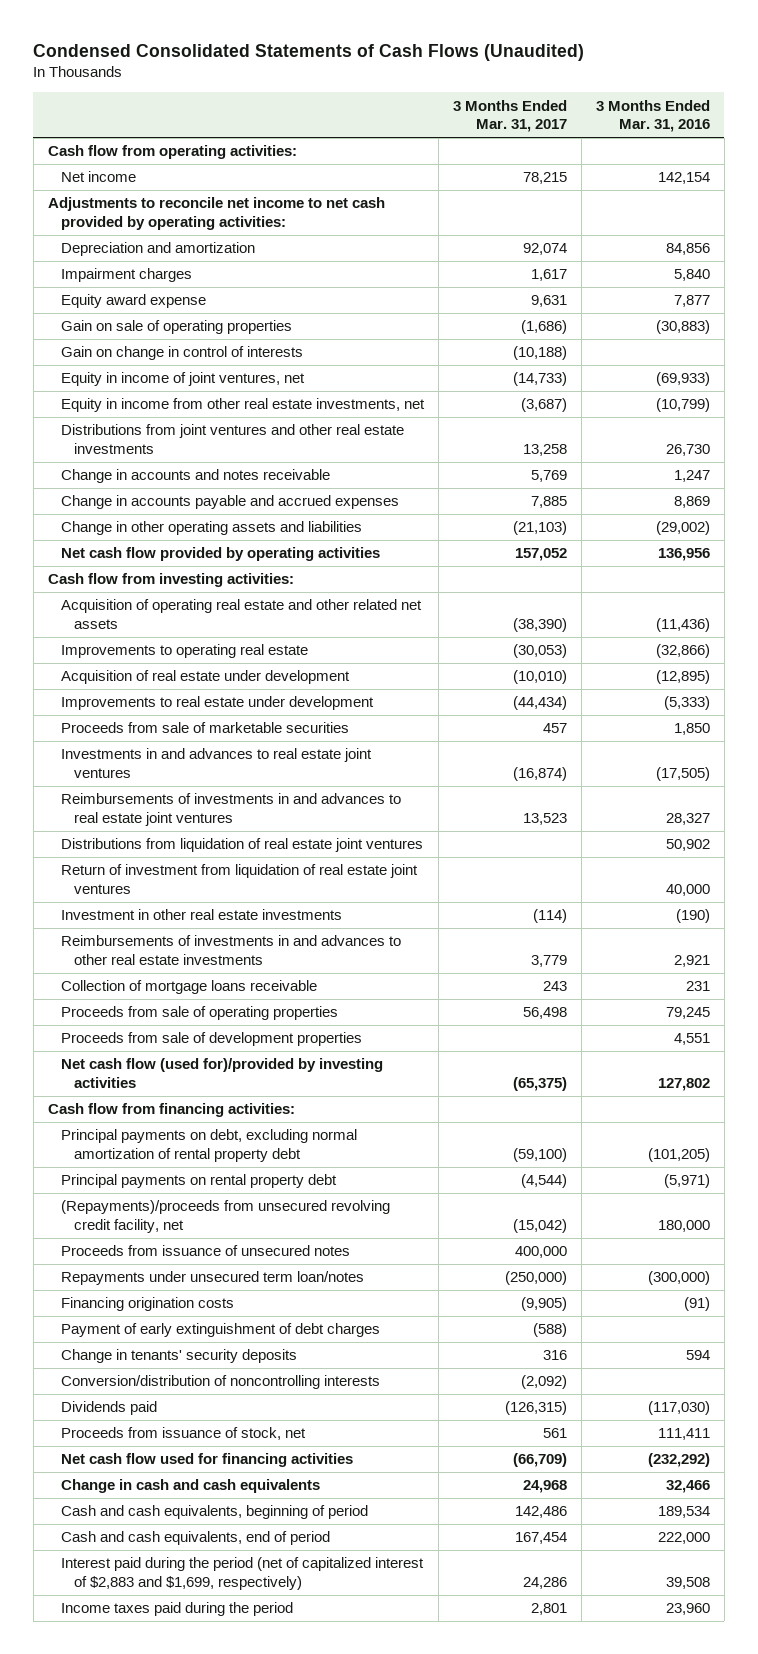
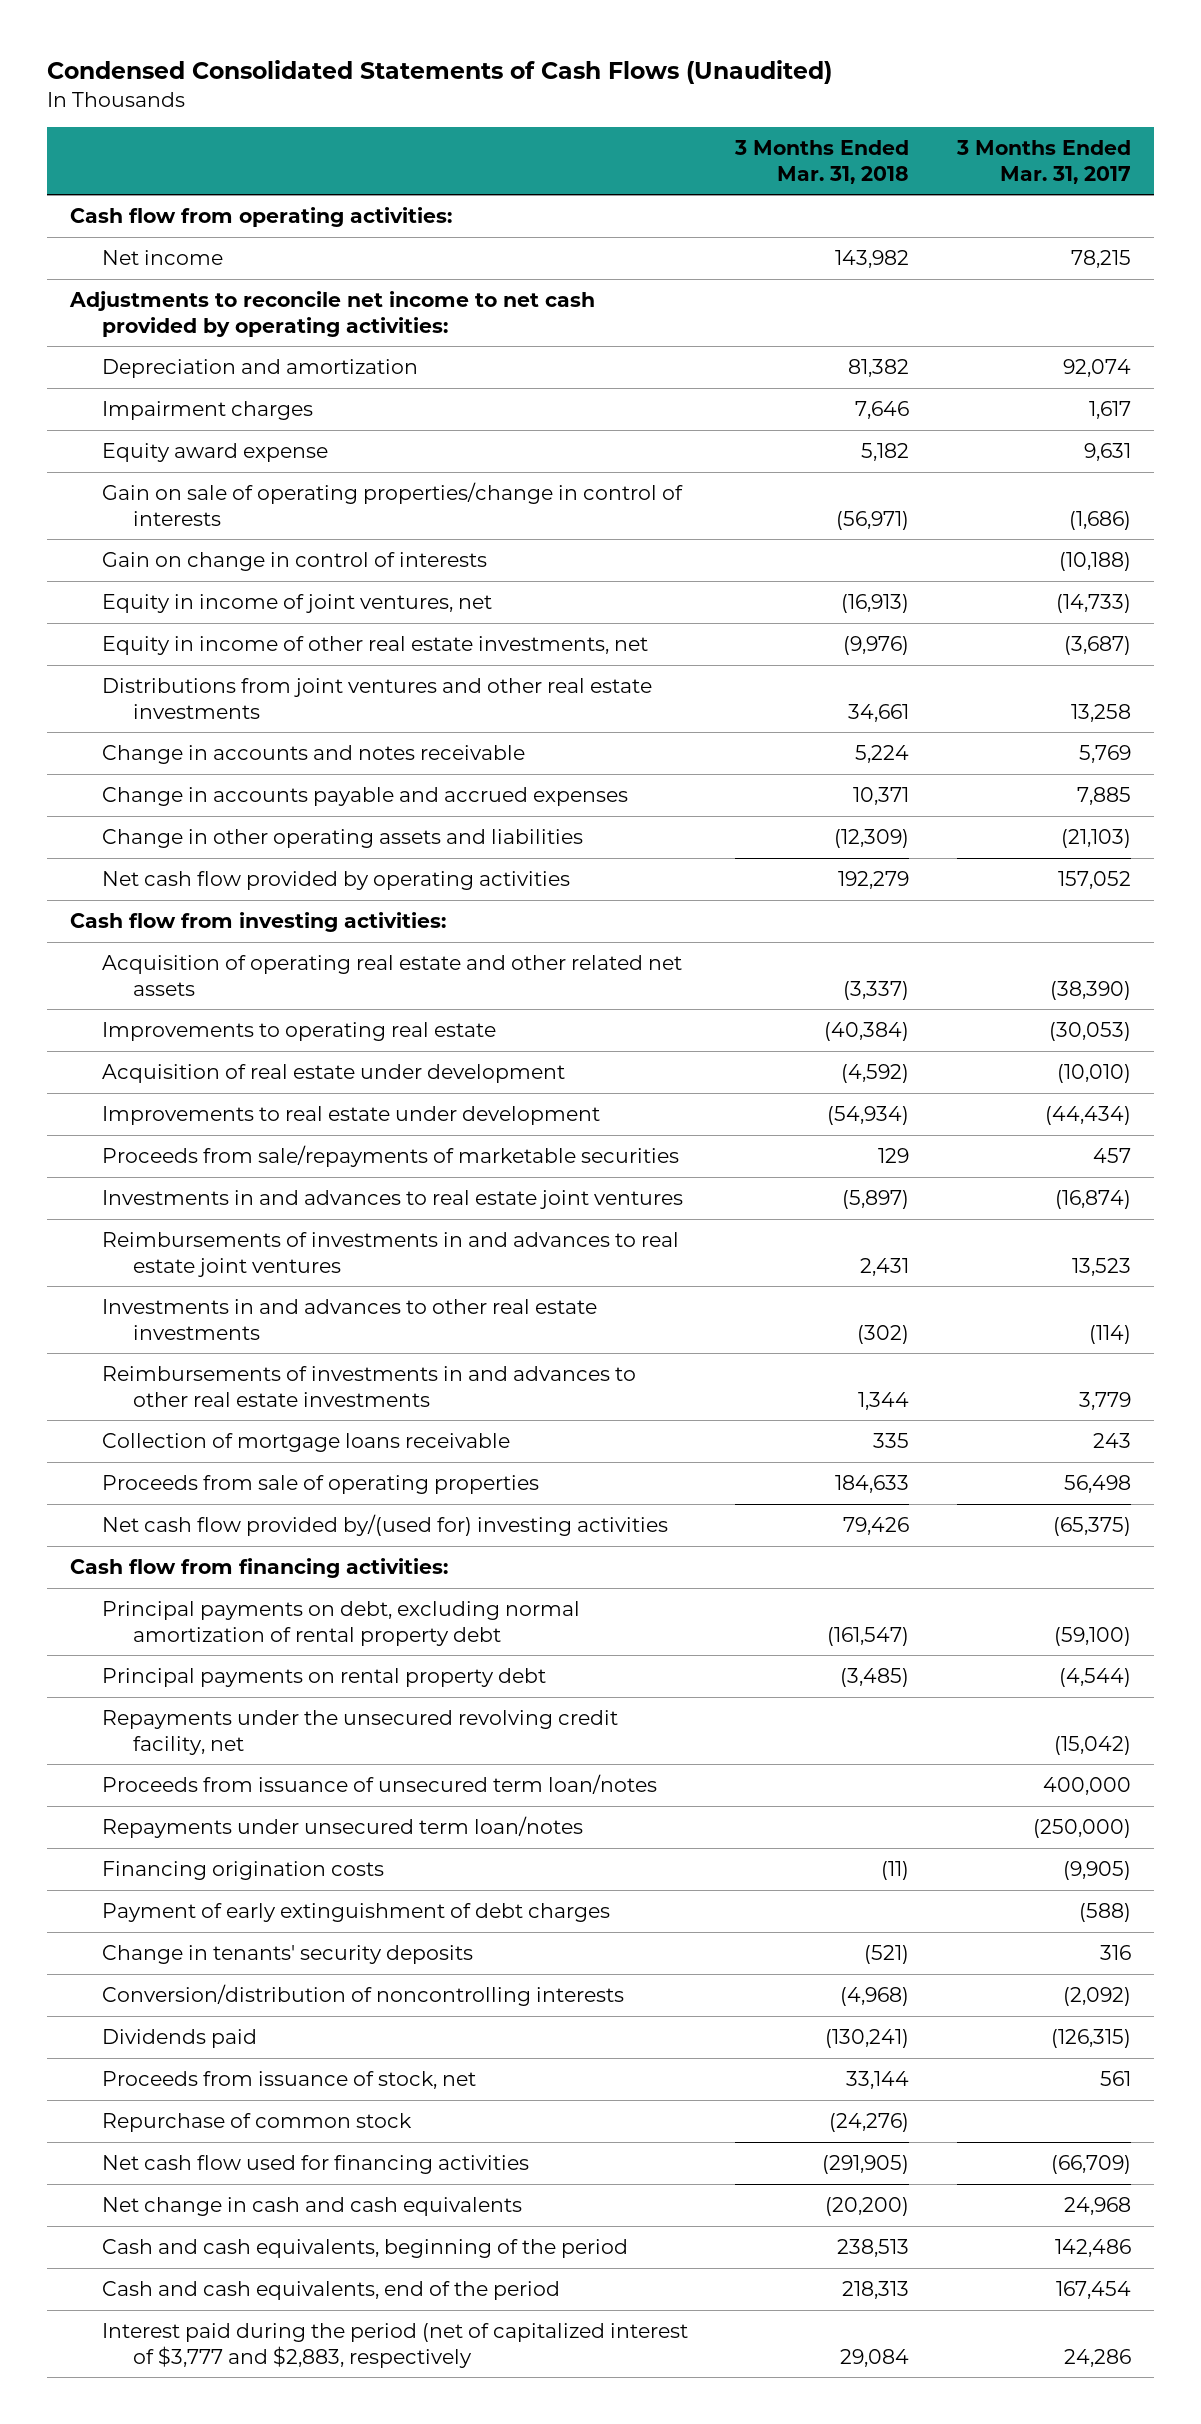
- | 3 Months Ended Mar. 31, 2017 | 3 Months Ended Mar. 31, 2016
+ | 3 Months Ended Mar. 31, 2018 | 3 Months Ended Mar. 31, 2017
- Gain on sale of operating properties | (1,686) | (30,883)
+ Gain on sale of operating properties/change in control of interests | (56,971) | (1,686)
- Equity in income from other real estate investments, net | (3,687) | (10,799)
+ Equity in income of other real estate investments, net | (9,976) | (3,687)
- Proceeds from sale of marketable securities | 457 | 1,850
+ Proceeds from sale/repayments of marketable securities | 129 | 457
- Distributions from liquidation of real estate joint ventures | | 50,902
- Return of investment from liquidation of real estate joint ventures | | 40,000
- Investment in other real estate investments | (114) | (190)
+ Investments in and advances to other real estate investments | (302) | (114)
- Proceeds from sale of development properties | | 4,551
- Net cash flow (used for)/provided by investing activities | (65,375) | 127,802
+ Net cash flow provided by/(used for) investing activities | 79,426 | (65,375)
- (Repayments)/proceeds from unsecured revolving credit facility, net | (15,042) | 180,000
- Proceeds from issuance of unsecured notes | 400,000 |
+ Repayments under the unsecured revolving credit facility, net | | (15,042)
+ Proceeds from issuance of unsecured term loan/notes | | 400,000
+ Repurchase of common stock | (24,276) |
- Change in cash and cash equivalents | 24,968 | 32,466
- Cash and cash equivalents, beginning of period | 142,486 | 189,534
- Cash and cash equivalents, end of period | 167,454 | 222,000
- Interest paid during the period (net of capitalized interest of $2,883 and $1,699, respectively) | 24,286 | 39,508
- Income taxes paid during the period | 2,801 | 23,960
+ Net change in cash and cash equivalents | (20,200) | 24,968
+ Cash and cash equivalents, beginning of the period | 238,513 | 142,486
+ Cash and cash equivalents, end of the period | 218,313 | 167,454
+ Interest paid during the period (net of capitalized interest of $3,777 and $2,883, respectively | 29,084 | 24,286

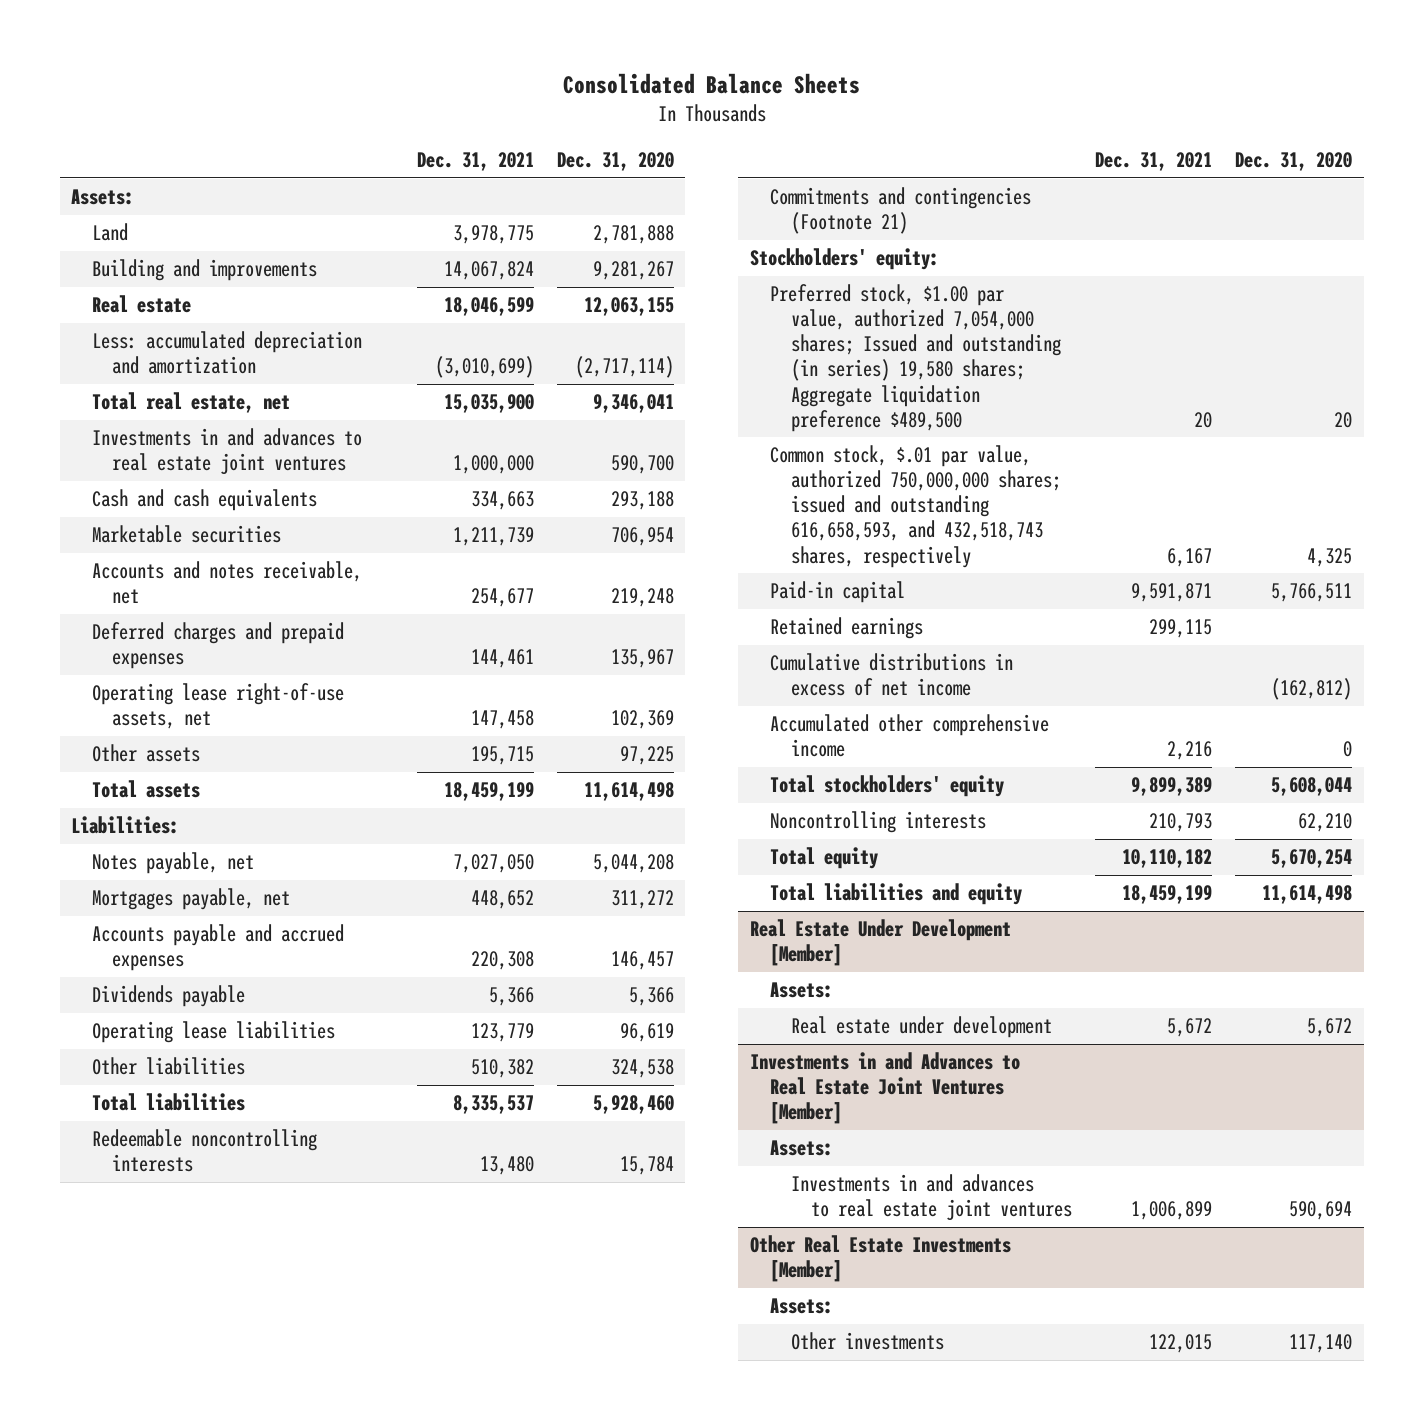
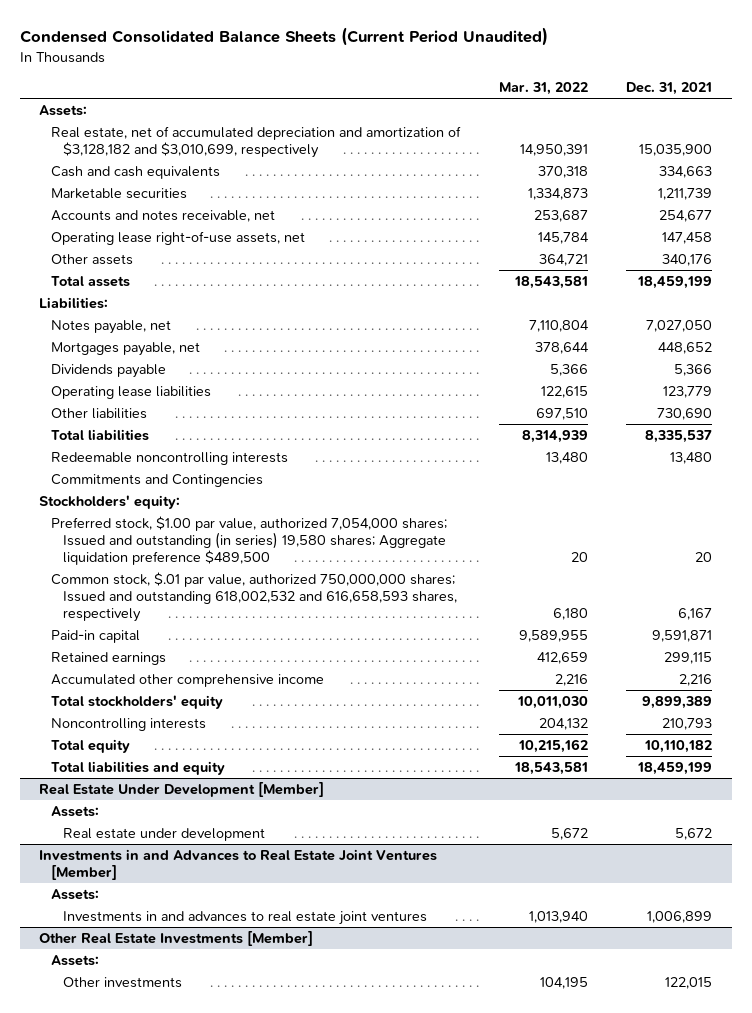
- Consolidated Balance Sheets
+ Condensed Consolidated Balance Sheets (Current Period Unaudited)
- | Dec. 31, 2021 | Dec. 31, 2020
+ | Mar. 31, 2022 | Dec. 31, 2021
- Land | 3,978,775 | 2,781,888
- Building and improvements | 14,067,824 | 9,281,267
- Real estate | 18,046,599 | 12,063,155
- Less: accumulated depreciation and amortization | (3,010,699) | (2,717,114)
- Total real estate, net | 15,035,900 | 9,346,041
- Investments in and advances to real estate joint ventures | 1,000,000 | 590,700
+ Real estate, net of accumulated depreciation and amortization of $3,128,182 and $3,010,699, respectively | 14,950,391 | 15,035,900
- Deferred charges and prepaid expenses | 144,461 | 135,967
- Other assets | 195,715 | 97,225
+ Other assets | 364,721 | 340,176
- Accounts payable and accrued expenses | 220,308 | 146,457
- Other liabilities | 510,382 | 324,538
+ Other liabilities | 697,510 | 730,690
- Commitments and contingencies (Footnote 21)
+ Commitments and Contingencies
- Common stock, $.01 par value, authorized 750,000,000 shares; issued and outstanding 616,658,593, and 432,518,743 shares, respectively | 6,167 | 4,325
+ Common stock, $.01 par value, authorized 750,000,000 shares; Issued and outstanding 618,002,532 and 616,658,593 shares, respectively | 6,180 | 6,167
- Cumulative distributions in excess of net income | | (162,812)

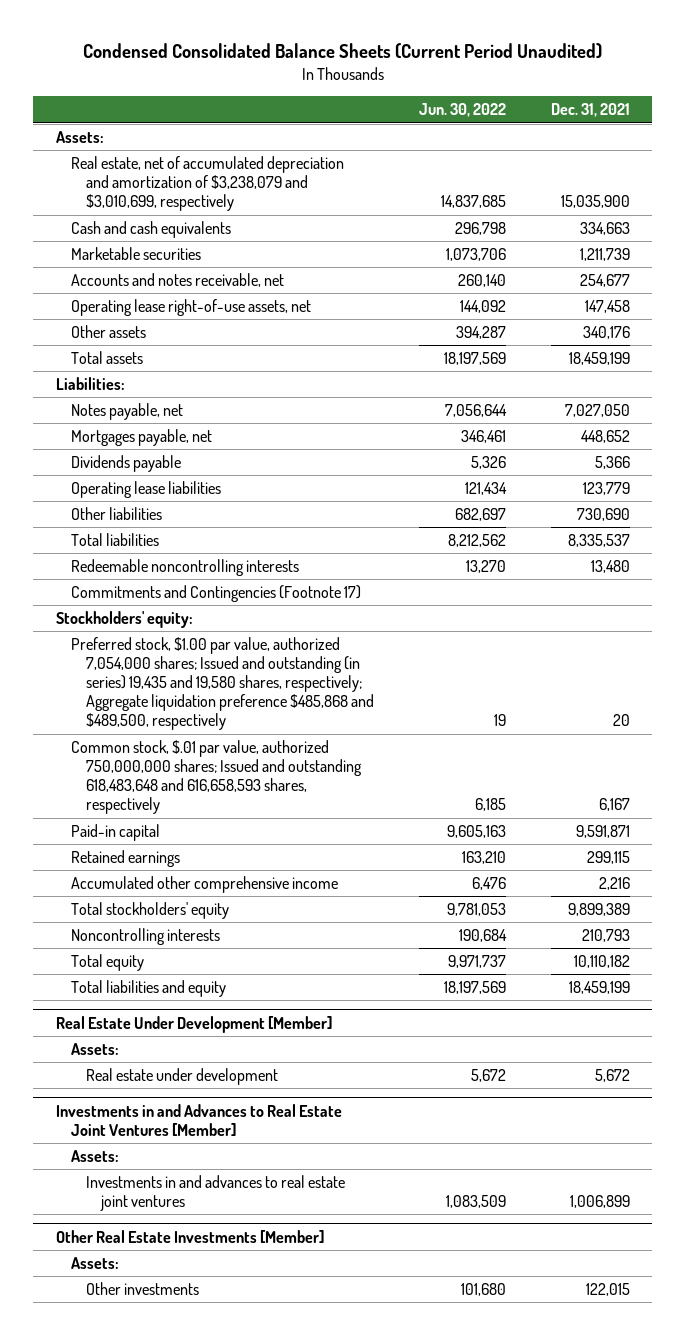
- | Mar. 31, 2022 | Dec. 31, 2021
+ | Jun. 30, 2022 | Dec. 31, 2021
- Real estate, net of accumulated depreciation and amortization of $3,128,182 and $3,010,699, respectively | 14,950,391 | 15,035,900
+ Real estate, net of accumulated depreciation and amortization of $3,238,079 and $3,010,699, respectively | 14,837,685 | 15,035,900
- Commitments and Contingencies
+ Commitments and Contingencies (Footnote 17)
- Preferred stock, $1.00 par value, authorized 7,054,000 shares; Issued and outstanding (in series) 19,580 shares; Aggregate liquidation preference $489,500 | 20 | 20
- Common stock, $.01 par value, authorized 750,000,000 shares; Issued and outstanding 618,002,532 and 616,658,593 shares, respectively | 6,180 | 6,167
+ Preferred stock, $1.00 par value, authorized 7,054,000 shares; Issued and outstanding (in series) 19,435 and 19,580 shares, respectively; Aggregate liquidation preference $485,868 and $489,500, respectively | 19 | 20
+ Common stock, $.01 par value, authorized 750,000,000 shares; Issued and outstanding 618,483,648 and 616,658,593 shares, respectively | 6,185 | 6,167

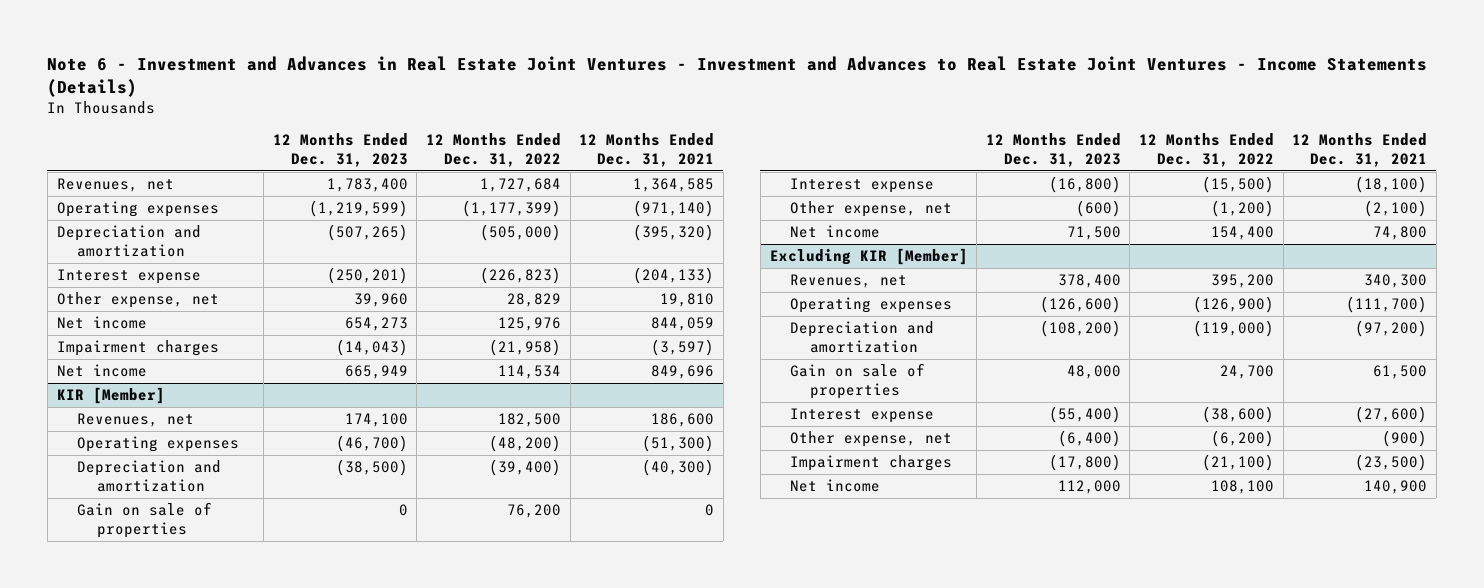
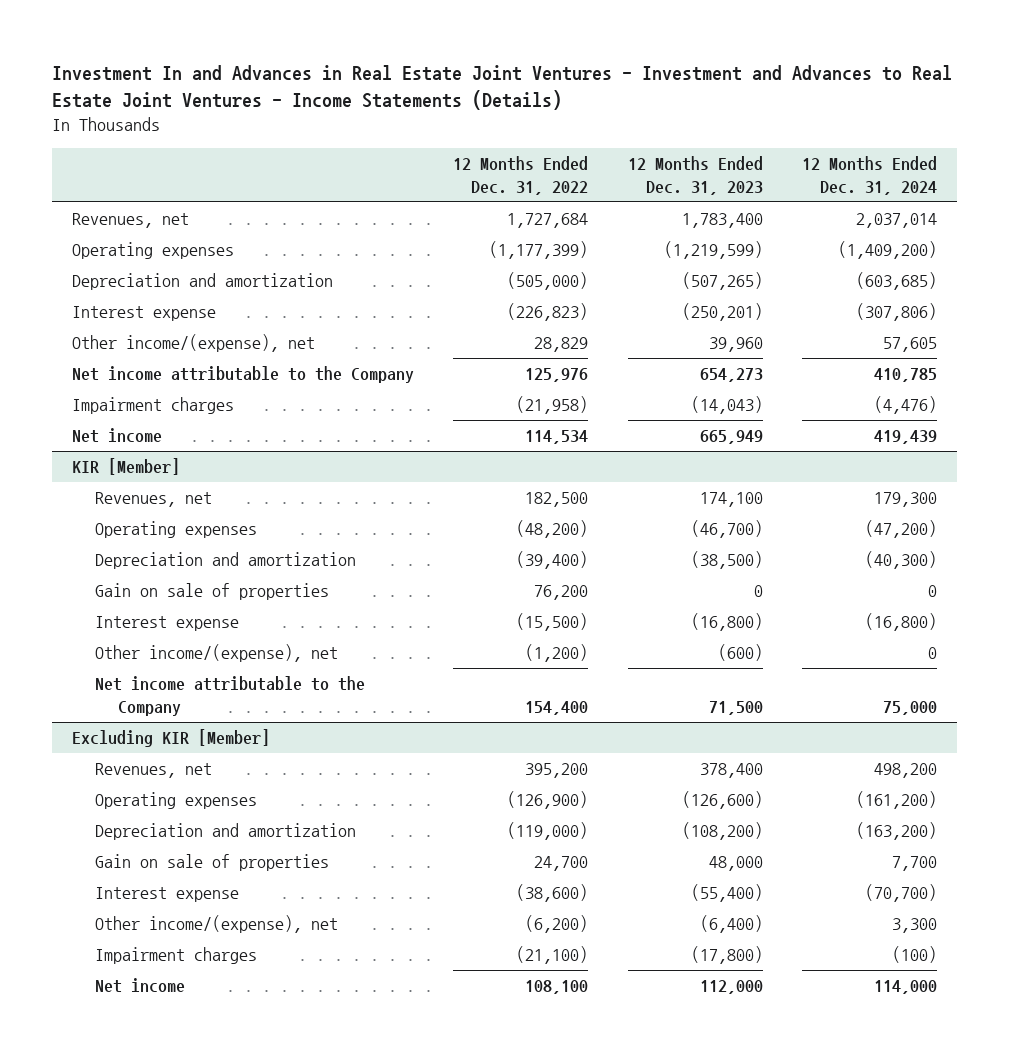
- Note 6 - Investment and Advances in Real Estate Joint Ventures - Investment and Advances to Real Estate Joint Ventures - Income Statements (Details)
+ Investment In and Advances in Real Estate Joint Ventures - Investment and Advances to Real Estate Joint Ventures - Income Statements (Details)
- | 12 Months Ended Dec. 31, 2023 | 12 Months Ended Dec. 31, 2022 | 12 Months Ended Dec. 31, 2021
+ | 12 Months Ended Dec. 31, 2022 | 12 Months Ended Dec. 31, 2023 | 12 Months Ended Dec. 31, 2024
- Other expense, net | 39,960 | 28,829 | 19,810
- Net income | 654,273 | 125,976 | 844,059
+ Other income/(expense), net | 28,829 | 39,960 | 57,605
+ Net income attributable to the Company | 125,976 | 654,273 | 410,785
@ KIR [Member]
- Other expense, net | (600) | (1,200) | (2,100)
- Net income | 71,500 | 154,400 | 74,800
+ Other income/(expense), net | (1,200) | (600) | 0
+ Net income attributable to the Company | 154,400 | 71,500 | 75,000
@ Excluding KIR [Member]
- Other expense, net | (6,400) | (6,200) | (900)
+ Other income/(expense), net | (6,200) | (6,400) | 3,300

